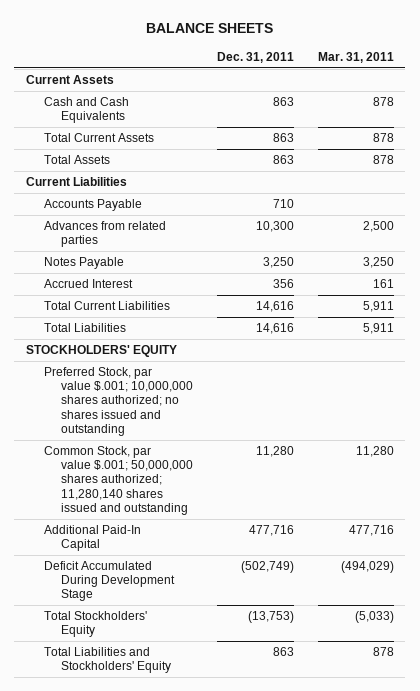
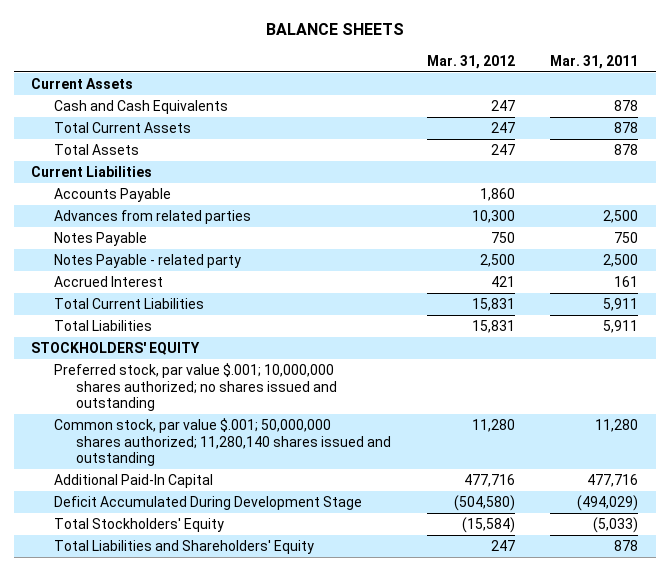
- | Dec. 31, 2011 | Mar. 31, 2011
+ | Mar. 31, 2012 | Mar. 31, 2011
- Notes Payable | 3,250 | 3,250
+ Notes Payable | 750 | 750
+ Notes Payable - related party | 2,500 | 2,500
- Preferred Stock, par value $.001; 10,000,000 shares authorized; no shares issued and outstanding
- Common Stock, par value $.001; 50,000,000 shares authorized; 11,280,140 shares issued and outstanding | 11,280 | 11,280
+ Preferred stock, par value $.001; 10,000,000 shares authorized; no shares issued and outstanding
+ Common stock, par value $.001; 50,000,000 shares authorized; 11,280,140 shares issued and outstanding | 11,280 | 11,280
- Total Liabilities and Stockholders' Equity | 863 | 878
+ Total Liabilities and Shareholders' Equity | 247 | 878

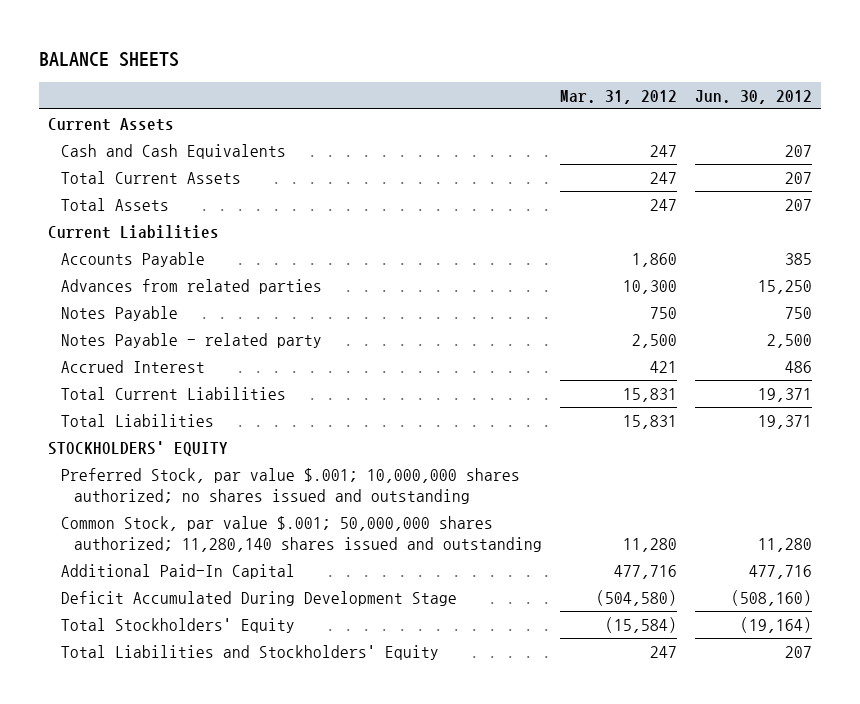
- | Mar. 31, 2012 | Mar. 31, 2011
+ | Mar. 31, 2012 | Jun. 30, 2012
- Preferred stock, par value $.001; 10,000,000 shares authorized; no shares issued and outstanding
- Common stock, par value $.001; 50,000,000 shares authorized; 11,280,140 shares issued and outstanding | 11,280 | 11,280
+ Preferred Stock, par value $.001; 10,000,000 shares authorized; no shares issued and outstanding
+ Common Stock, par value $.001; 50,000,000 shares authorized; 11,280,140 shares issued and outstanding | 11,280 | 11,280
- Total Liabilities and Shareholders' Equity | 247 | 878
+ Total Liabilities and Stockholders' Equity | 247 | 207

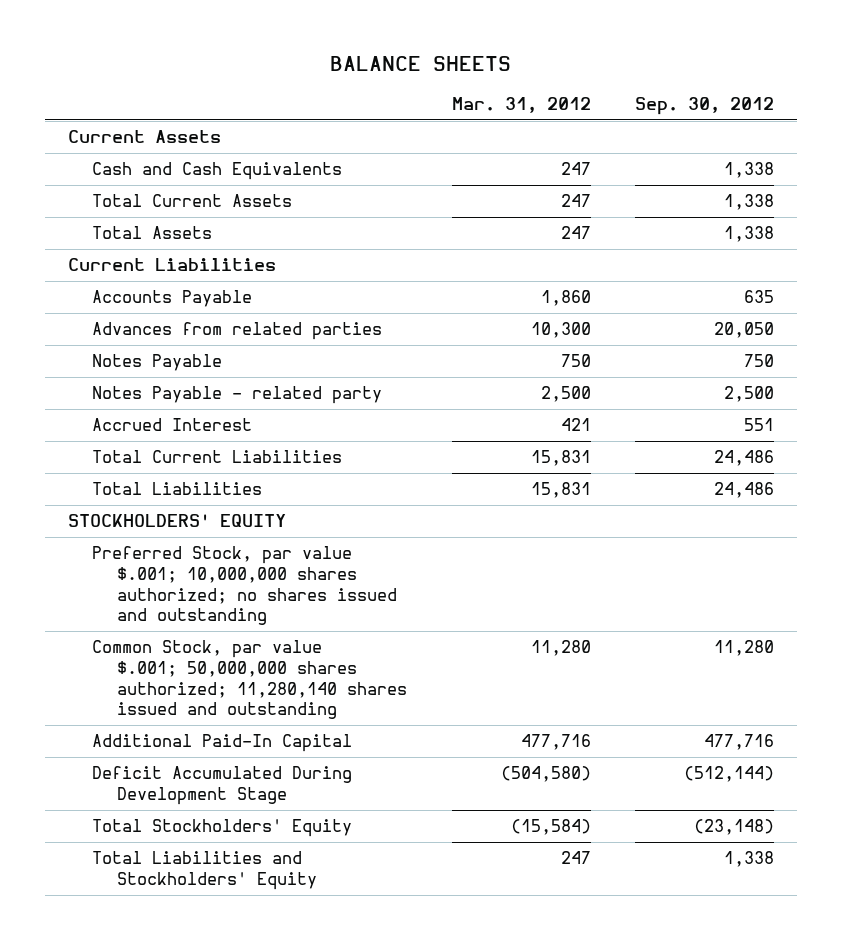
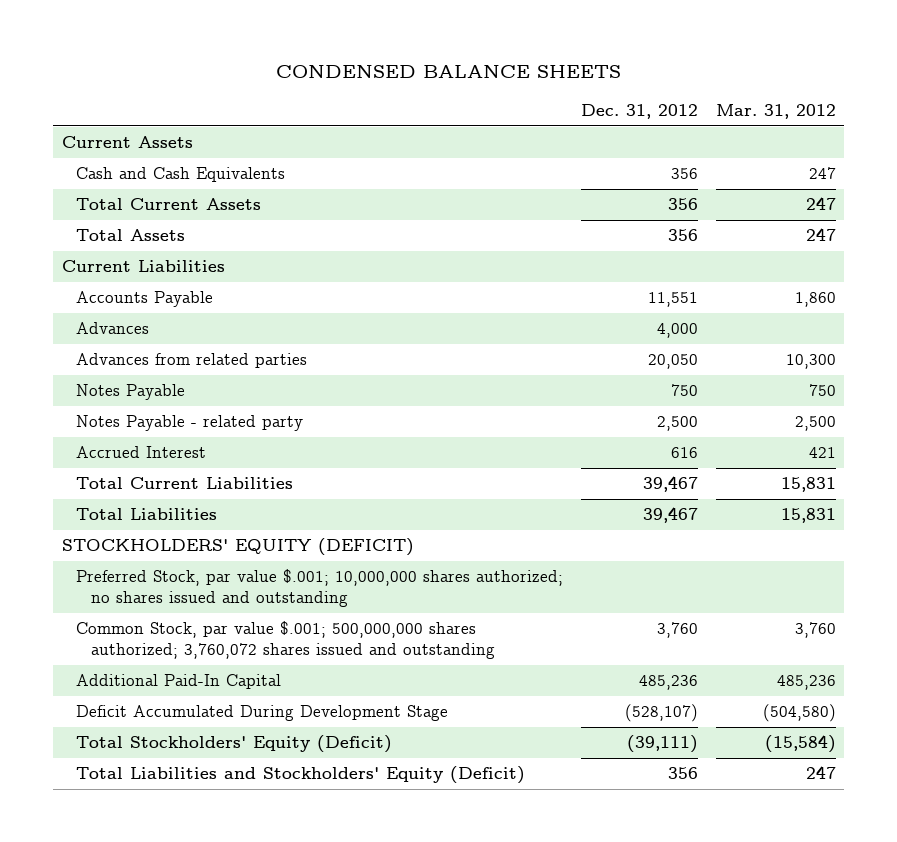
- BALANCE SHEETS
+ CONDENSED BALANCE SHEETS
- | Mar. 31, 2012 | Sep. 30, 2012
+ | Dec. 31, 2012 | Mar. 31, 2012
+ Advances | 4,000 |
- STOCKHOLDERS' EQUITY
+ STOCKHOLDERS' EQUITY (DEFICIT)
- Common Stock, par value $.001; 50,000,000 shares authorized; 11,280,140 shares issued and outstanding | 11,280 | 11,280
- Additional Paid-In Capital | 477,716 | 477,716
+ Common Stock, par value $.001; 500,000,000 shares authorized; 3,760,072 shares issued and outstanding | 3,760 | 3,760
+ Additional Paid-In Capital | 485,236 | 485,236
- Total Stockholders' Equity | (15,584) | (23,148)
- Total Liabilities and Stockholders' Equity | 247 | 1,338
+ Total Stockholders' Equity (Deficit) | (39,111) | (15,584)
+ Total Liabilities and Stockholders' Equity (Deficit) | 356 | 247

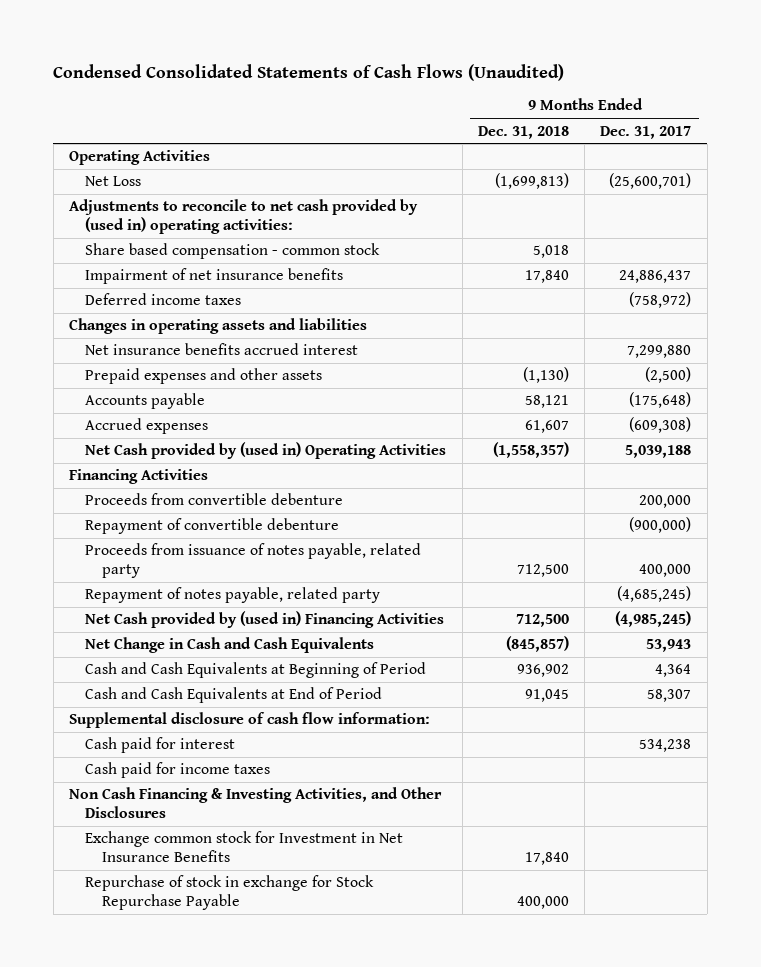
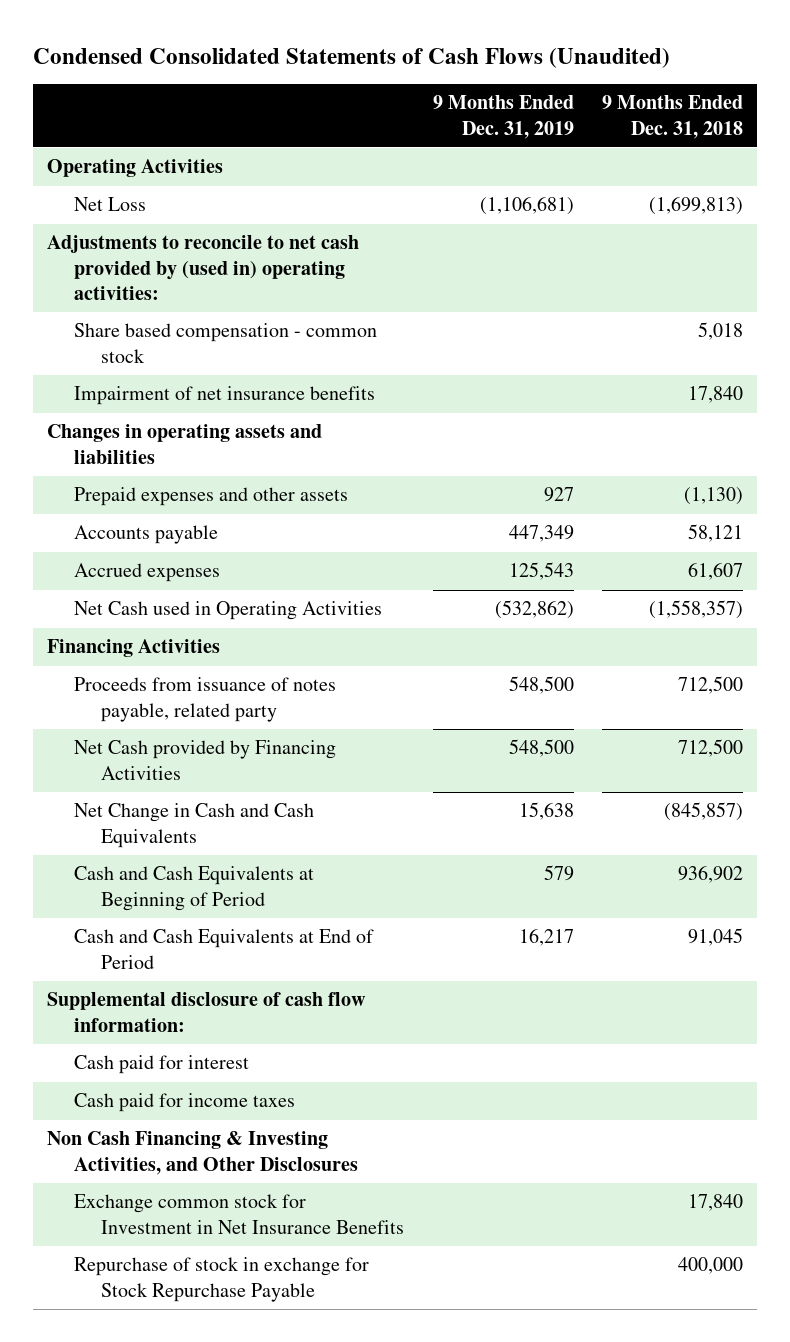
- | 9 Months Ended Dec. 31, 2018 | 9 Months Ended Dec. 31, 2017
+ | 9 Months Ended Dec. 31, 2019 | 9 Months Ended Dec. 31, 2018
- Deferred income taxes | | (758,972)
- Net insurance benefits accrued interest | | 7,299,880
- Net Cash provided by (used in) Operating Activities | (1,558,357) | 5,039,188
+ Net Cash used in Operating Activities | (532,862) | (1,558,357)
- Proceeds from convertible debenture | | 200,000
- Repayment of convertible debenture | | (900,000)
- Repayment of notes payable, related party | | (4,685,245)
- Net Cash provided by (used in) Financing Activities | 712,500 | (4,985,245)
+ Net Cash provided by Financing Activities | 548,500 | 712,500

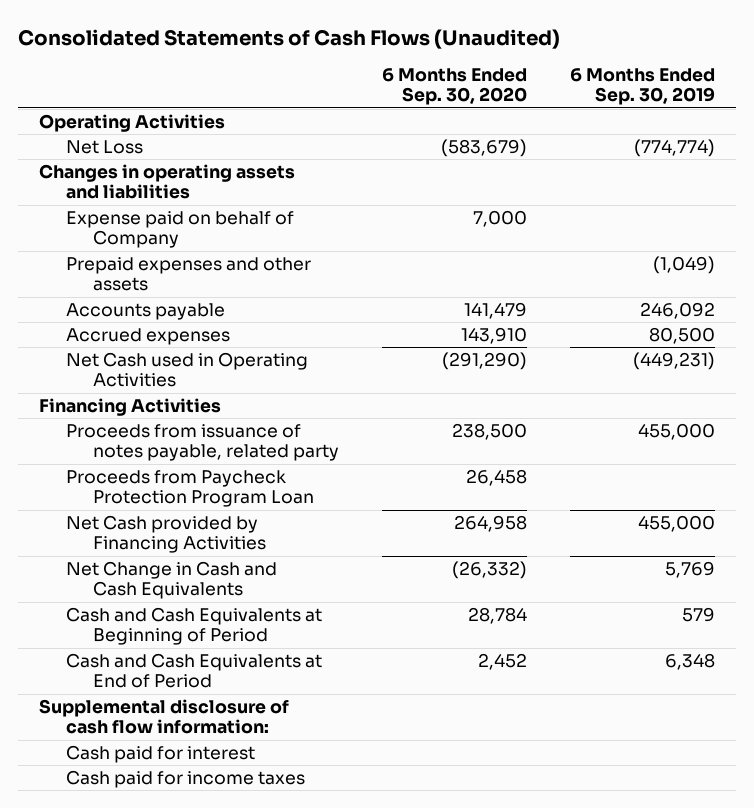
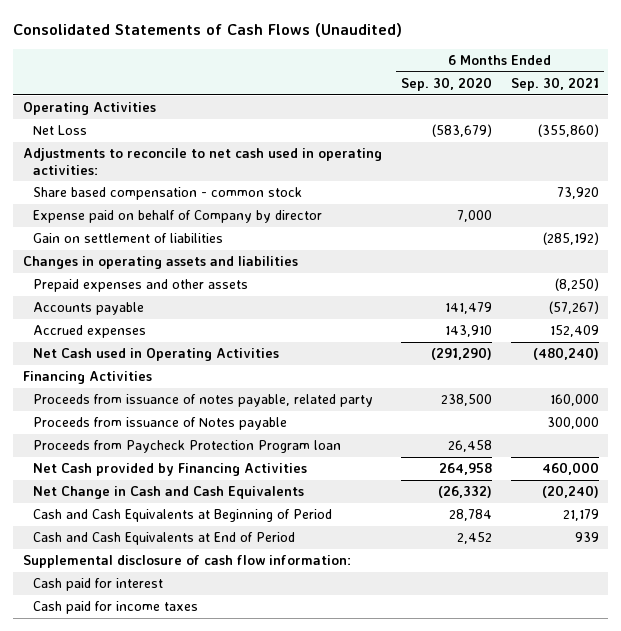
- | 6 Months Ended Sep. 30, 2020 | 6 Months Ended Sep. 30, 2019
+ | 6 Months Ended Sep. 30, 2020 | 6 Months Ended Sep. 30, 2021
+ Adjustments to reconcile to net cash used in operating activities:
+ Share based compensation - common stock | | 73,920
+ Expense paid on behalf of Company by director | 7,000 |
+ Gain on settlement of liabilities | | (285,192)
- Expense paid on behalf of Company | 7,000 |
- Proceeds from Paycheck Protection Program Loan | 26,458 |
+ Proceeds from issuance of Notes payable | | 300,000
+ Proceeds from Paycheck Protection Program loan | 26,458 |

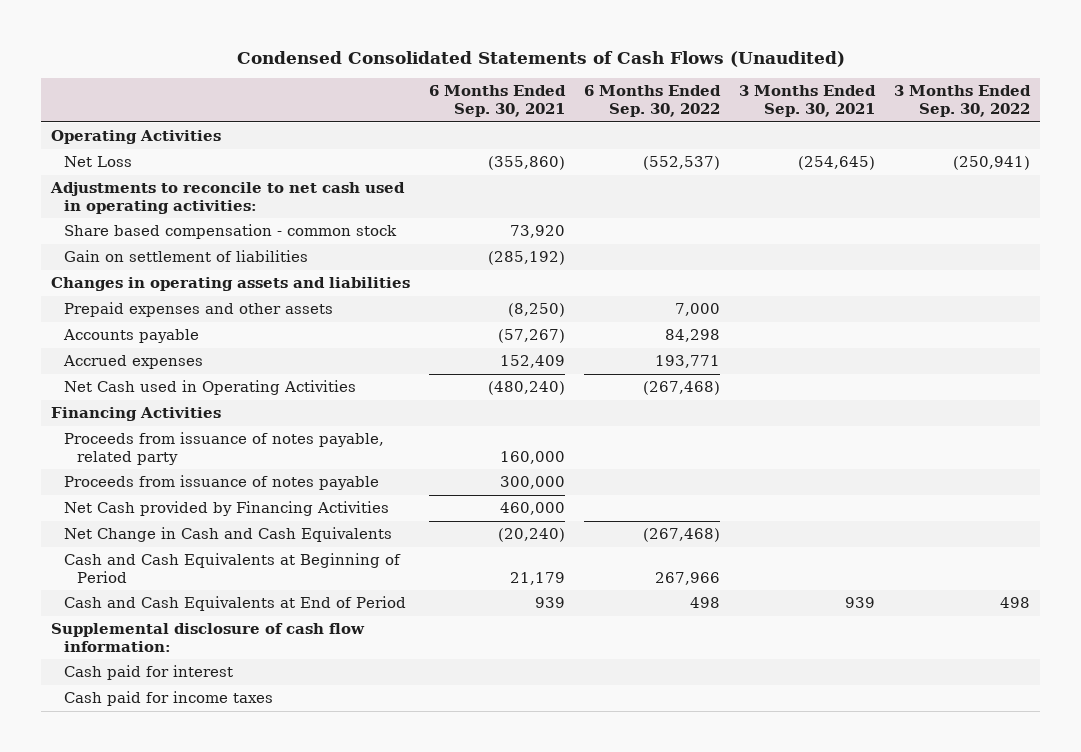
- Consolidated Statements of Cash Flows (Unaudited)
+ Condensed Consolidated Statements of Cash Flows (Unaudited)
- | 6 Months Ended Sep. 30, 2020 | 6 Months Ended Sep. 30, 2021
+ | 6 Months Ended Sep. 30, 2021 | 6 Months Ended Sep. 30, 2022 | 3 Months Ended Sep. 30, 2021 | 3 Months Ended Sep. 30, 2022
- Expense paid on behalf of Company by director | 7,000 |
- Proceeds from issuance of Notes payable | | 300,000
- Proceeds from Paycheck Protection Program loan | 26,458 |
+ Proceeds from issuance of notes payable | 300,000 | | |

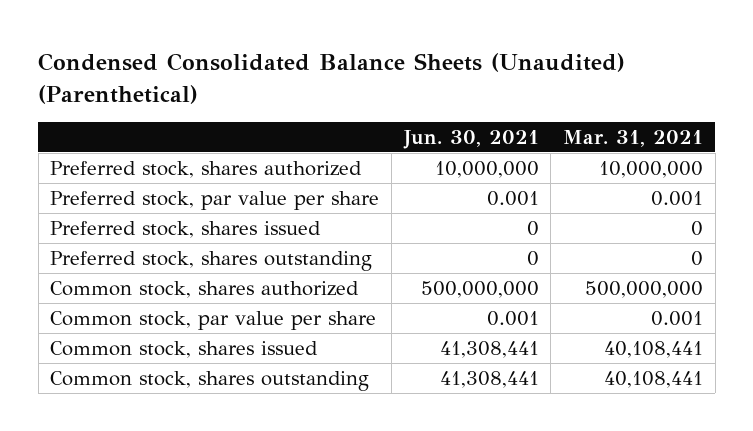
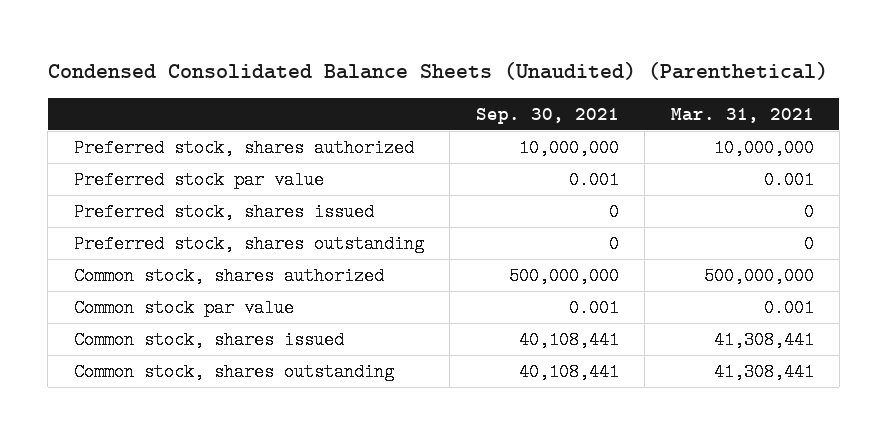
- | Jun. 30, 2021 | Mar. 31, 2021
+ | Sep. 30, 2021 | Mar. 31, 2021
- Preferred stock, par value per share | 0.001 | 0.001
+ Preferred stock par value | 0.001 | 0.001
- Common stock, par value per share | 0.001 | 0.001
- Common stock, shares issued | 41,308,441 | 40,108,441
- Common stock, shares outstanding | 41,308,441 | 40,108,441
+ Common stock par value | 0.001 | 0.001
+ Common stock, shares issued | 40,108,441 | 41,308,441
+ Common stock, shares outstanding | 40,108,441 | 41,308,441

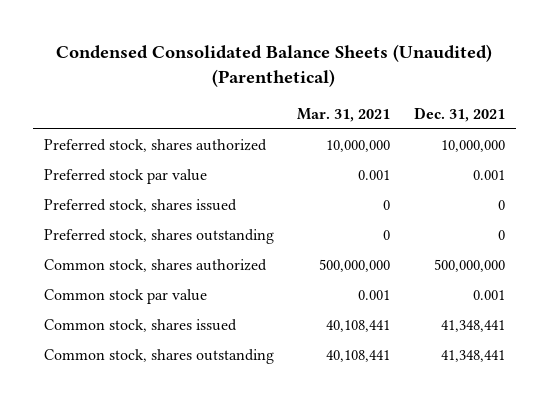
- | Sep. 30, 2021 | Mar. 31, 2021
+ | Mar. 31, 2021 | Dec. 31, 2021
- Common stock, shares issued | 40,108,441 | 41,308,441
- Common stock, shares outstanding | 40,108,441 | 41,308,441
+ Common stock, shares issued | 40,108,441 | 41,348,441
+ Common stock, shares outstanding | 40,108,441 | 41,348,441

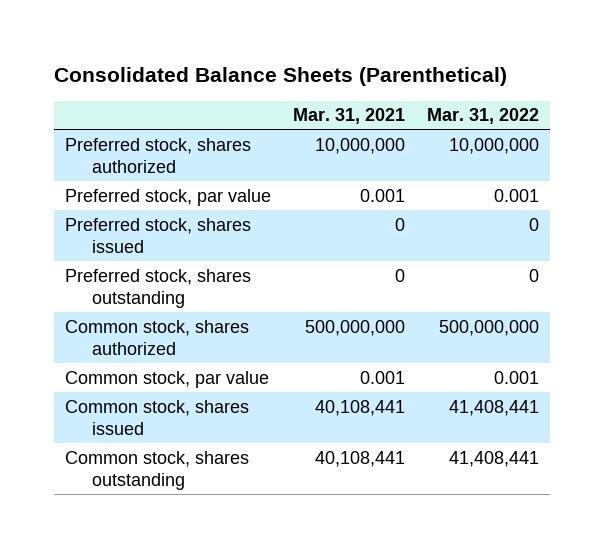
- Condensed Consolidated Balance Sheets (Unaudited) (Parenthetical)
+ Consolidated Balance Sheets (Parenthetical)
- | Mar. 31, 2021 | Dec. 31, 2021
+ | Mar. 31, 2021 | Mar. 31, 2022
- Preferred stock par value | 0.001 | 0.001
+ Preferred stock, par value | 0.001 | 0.001
- Common stock par value | 0.001 | 0.001
+ Common stock, par value | 0.001 | 0.001

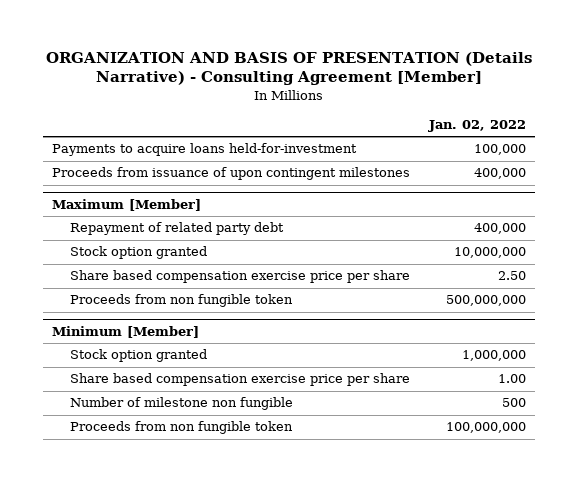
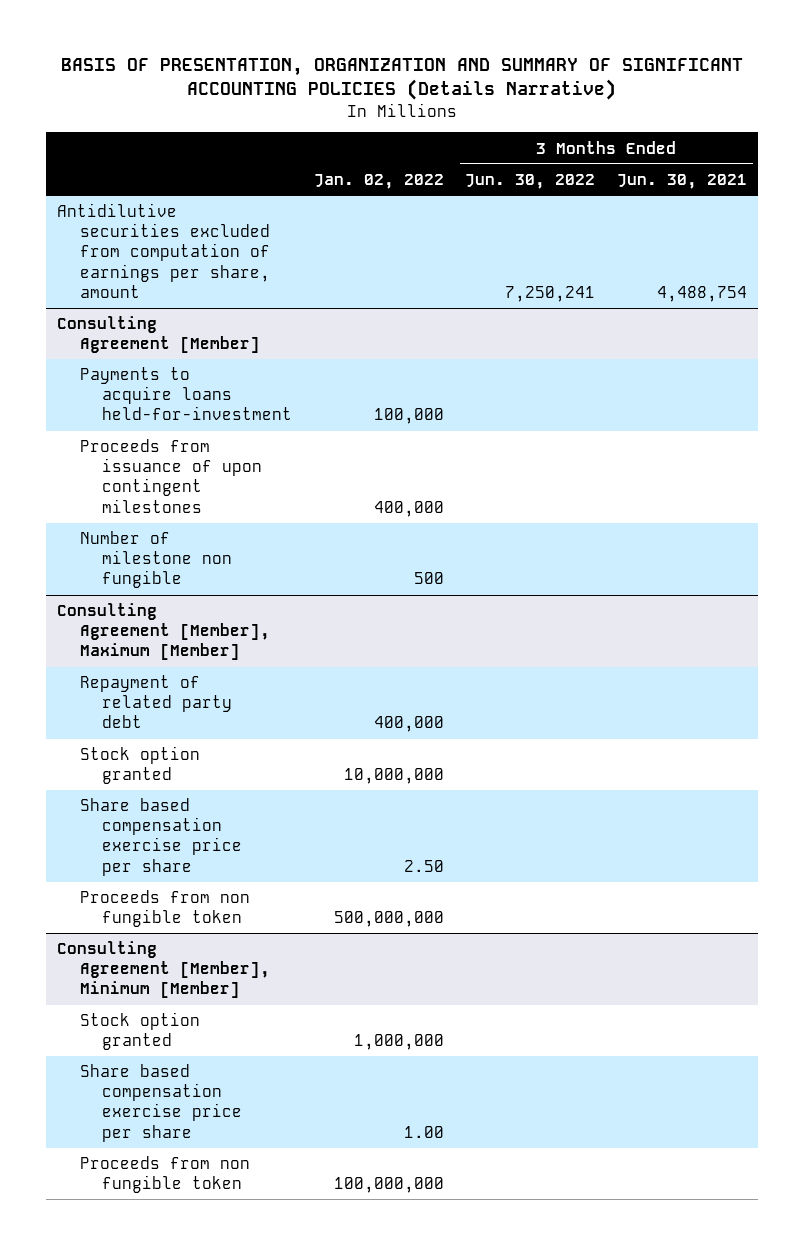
- ORGANIZATION AND BASIS OF PRESENTATION (Details Narrative) - Consulting Agreement [Member]
+ BASIS OF PRESENTATION, ORGANIZATION AND SUMMARY OF SIGNIFICANT ACCOUNTING POLICIES (Details Narrative)
- | Jan. 02, 2022
+ | Jan. 02, 2022 | 3 Months Ended Jun. 30, 2022 | 3 Months Ended Jun. 30, 2021
+ Antidilutive securities excluded from computation of earnings per share, amount | | 7,250,241 | 4,488,754
+ Consulting Agreement [Member]
- Maximum [Member]
+ Number of milestone non fungible | 500 | |
+ Consulting Agreement [Member], Maximum [Member]
- Minimum [Member]
+ Consulting Agreement [Member], Minimum [Member]
- Number of milestone non fungible | 500

